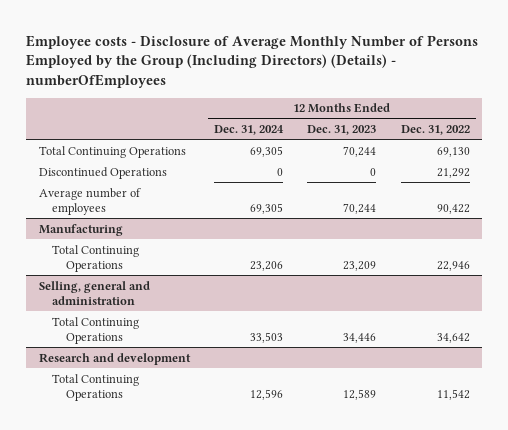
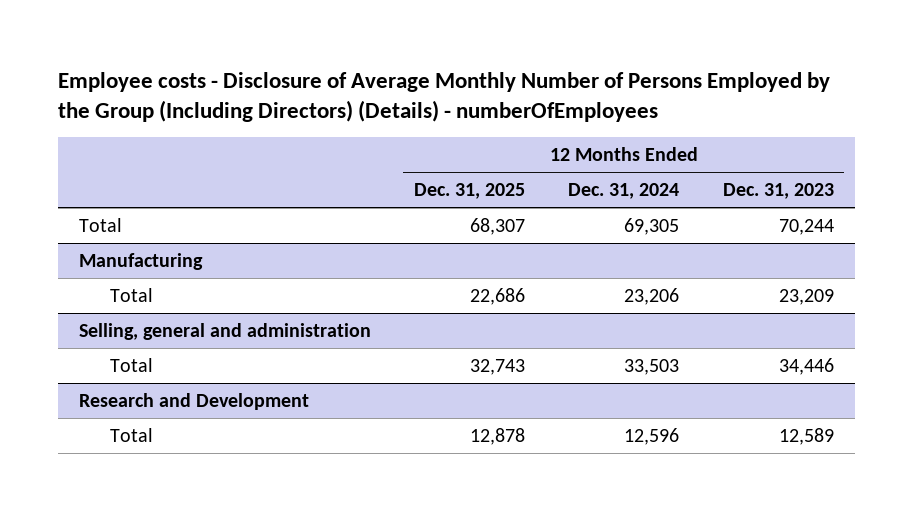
- | 12 Months Ended Dec. 31, 2024 | 12 Months Ended Dec. 31, 2023 | 12 Months Ended Dec. 31, 2022
+ | 12 Months Ended Dec. 31, 2025 | 12 Months Ended Dec. 31, 2024 | 12 Months Ended Dec. 31, 2023
- Total Continuing Operations | 69,305 | 70,244 | 69,130
- Discontinued Operations | 0 | 0 | 21,292
- Average number of employees | 69,305 | 70,244 | 90,422
+ Total | 68,307 | 69,305 | 70,244
@ Manufacturing
- Total Continuing Operations | 23,206 | 23,209 | 22,946
+ Total | 22,686 | 23,206 | 23,209
@ Selling, general and administration
- Total Continuing Operations | 33,503 | 34,446 | 34,642
- Research and development
- Total Continuing Operations | 12,596 | 12,589 | 11,542
@ Selling, general and administration
+ Total | 32,743 | 33,503 | 34,446
+ Research and Development
+ Total | 12,878 | 12,596 | 12,589

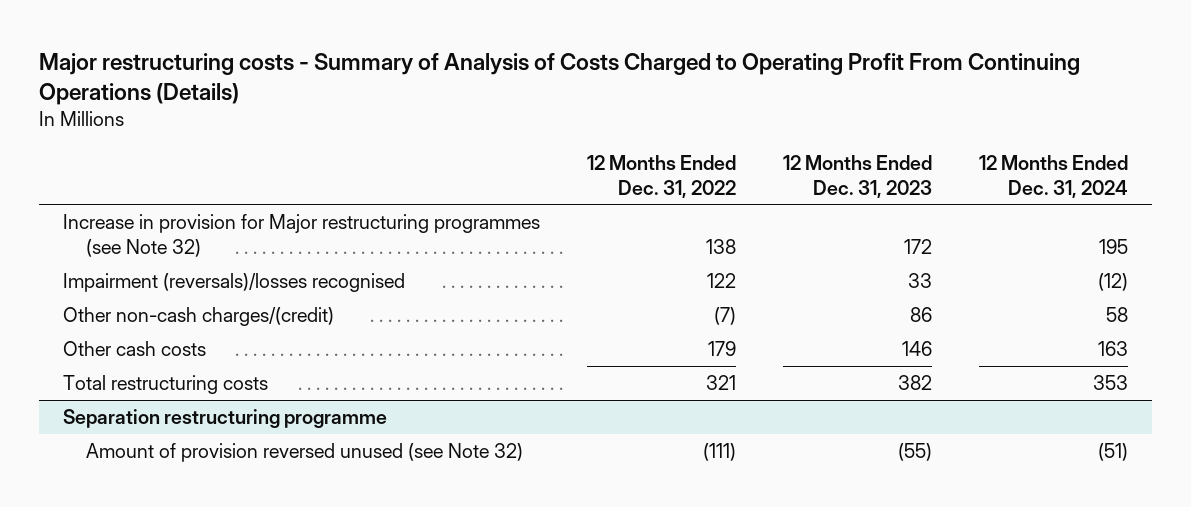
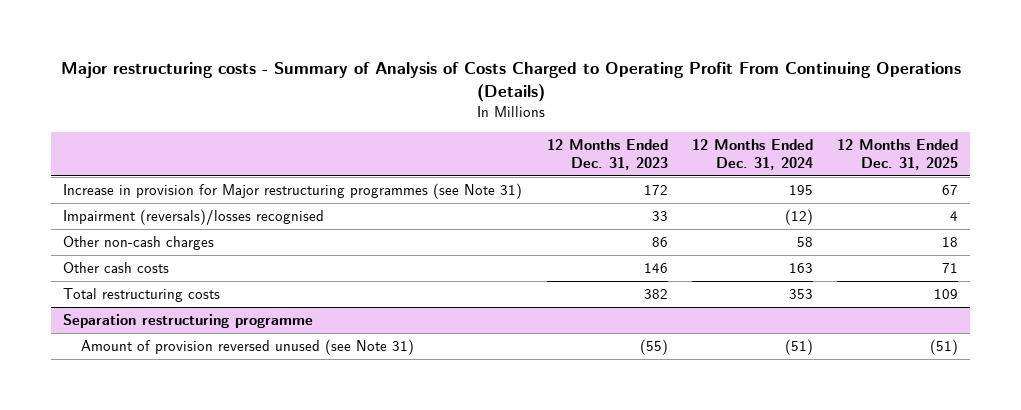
- | 12 Months Ended Dec. 31, 2022 | 12 Months Ended Dec. 31, 2023 | 12 Months Ended Dec. 31, 2024
+ | 12 Months Ended Dec. 31, 2023 | 12 Months Ended Dec. 31, 2024 | 12 Months Ended Dec. 31, 2025
- Increase in provision for Major restructuring programmes (see Note 32) | 138 | 172 | 195
+ Increase in provision for Major restructuring programmes (see Note 31) | 172 | 195 | 67
- Other non-cash charges/(credit) | (7) | 86 | 58
+ Other non-cash charges | 86 | 58 | 18
@ Separation restructuring programme
- Amount of provision reversed unused (see Note 32) | (111) | (55) | (51)
+ Amount of provision reversed unused (see Note 31) | (55) | (51) | (51)

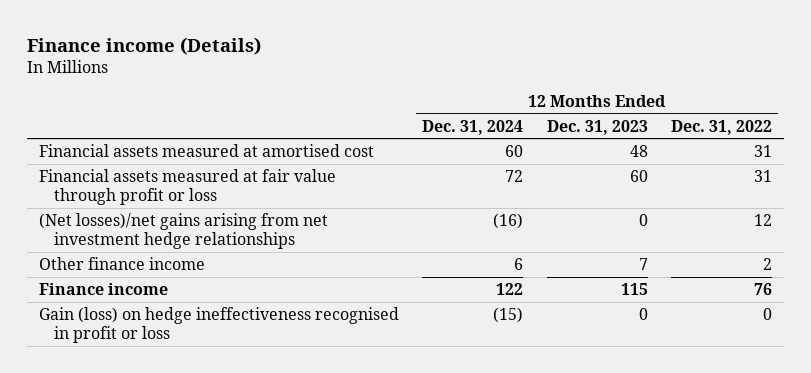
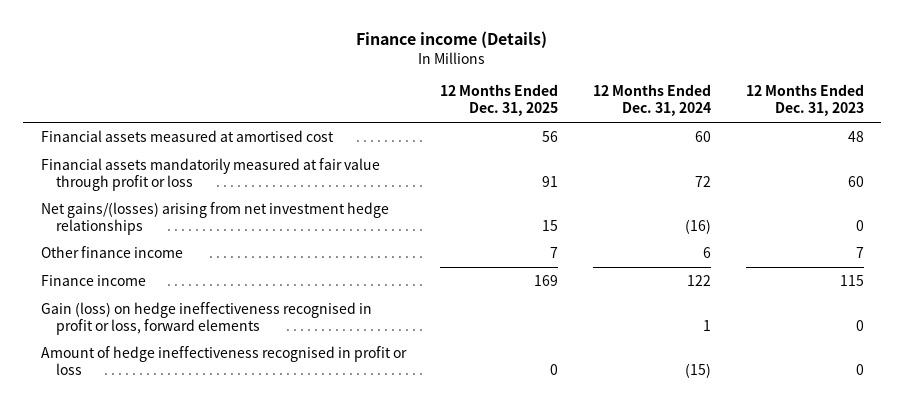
- | 12 Months Ended Dec. 31, 2024 | 12 Months Ended Dec. 31, 2023 | 12 Months Ended Dec. 31, 2022
+ | 12 Months Ended Dec. 31, 2025 | 12 Months Ended Dec. 31, 2024 | 12 Months Ended Dec. 31, 2023
- Financial assets measured at fair value through profit or loss | 72 | 60 | 31
- (Net losses)/net gains arising from net investment hedge relationships | (16) | 0 | 12
+ Financial assets mandatorily measured at fair value through profit or loss | 91 | 72 | 60
+ Net gains/(losses) arising from net investment hedge relationships | 15 | (16) | 0
- Gain (loss) on hedge ineffectiveness recognised in profit or loss | (15) | 0 | 0
+ Gain (loss) on hedge ineffectiveness recognised in profit or loss, forward elements | | 1 | 0
+ Amount of hedge ineffectiveness recognised in profit or loss | 0 | (15) | 0

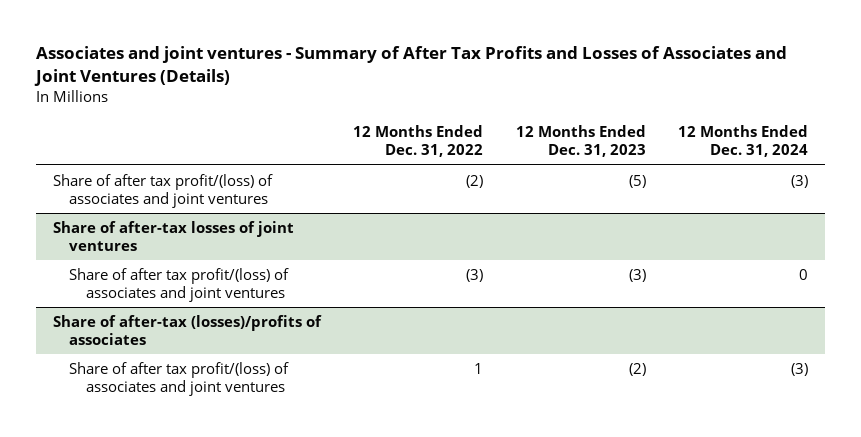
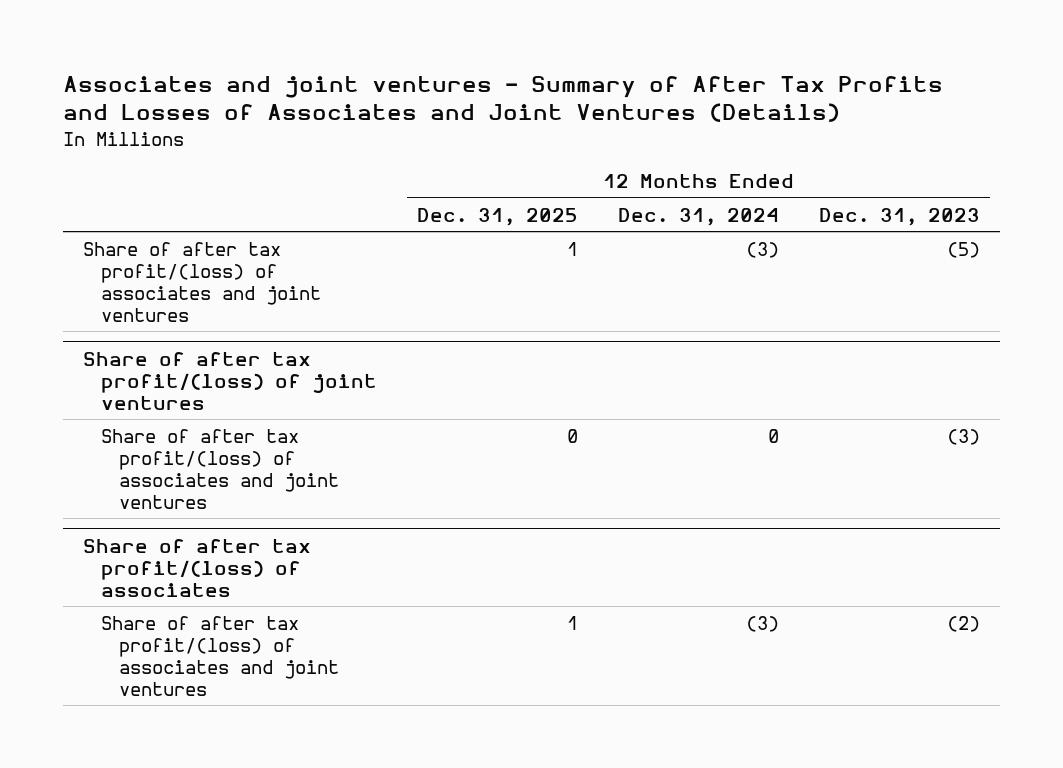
- | 12 Months Ended Dec. 31, 2022 | 12 Months Ended Dec. 31, 2023 | 12 Months Ended Dec. 31, 2024
+ | 12 Months Ended Dec. 31, 2025 | 12 Months Ended Dec. 31, 2024 | 12 Months Ended Dec. 31, 2023
- Share of after-tax losses of joint ventures
+ Share of after tax profit/(loss) of joint ventures
- Share of after-tax (losses)/profits of associates
+ Share of after tax profit/(loss) of associates

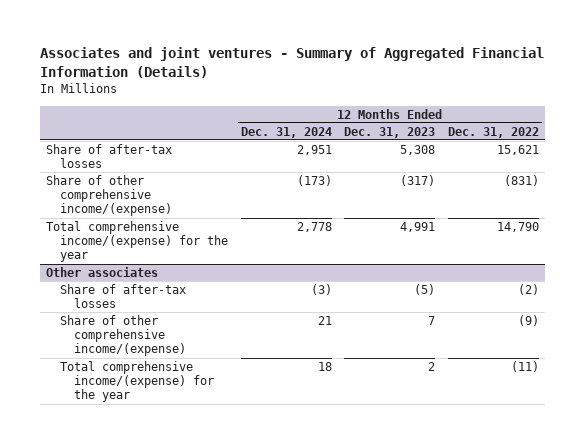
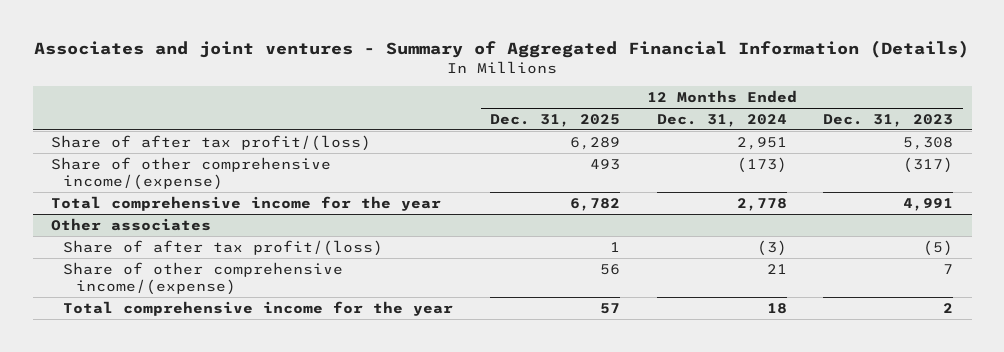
- | 12 Months Ended Dec. 31, 2024 | 12 Months Ended Dec. 31, 2023 | 12 Months Ended Dec. 31, 2022
+ | 12 Months Ended Dec. 31, 2025 | 12 Months Ended Dec. 31, 2024 | 12 Months Ended Dec. 31, 2023
- Share of after-tax losses | 2,951 | 5,308 | 15,621
+ Share of after tax profit/(loss) | 6,289 | 2,951 | 5,308
- Total comprehensive income/(expense) for the year | 2,778 | 4,991 | 14,790
+ Total comprehensive income for the year | 6,782 | 2,778 | 4,991
@ Other associates
- Share of after-tax losses | (3) | (5) | (2)
+ Share of after tax profit/(loss) | 1 | (3) | (5)
- Total comprehensive income/(expense) for the year | 18 | 2 | (11)
+ Total comprehensive income for the year | 57 | 18 | 2

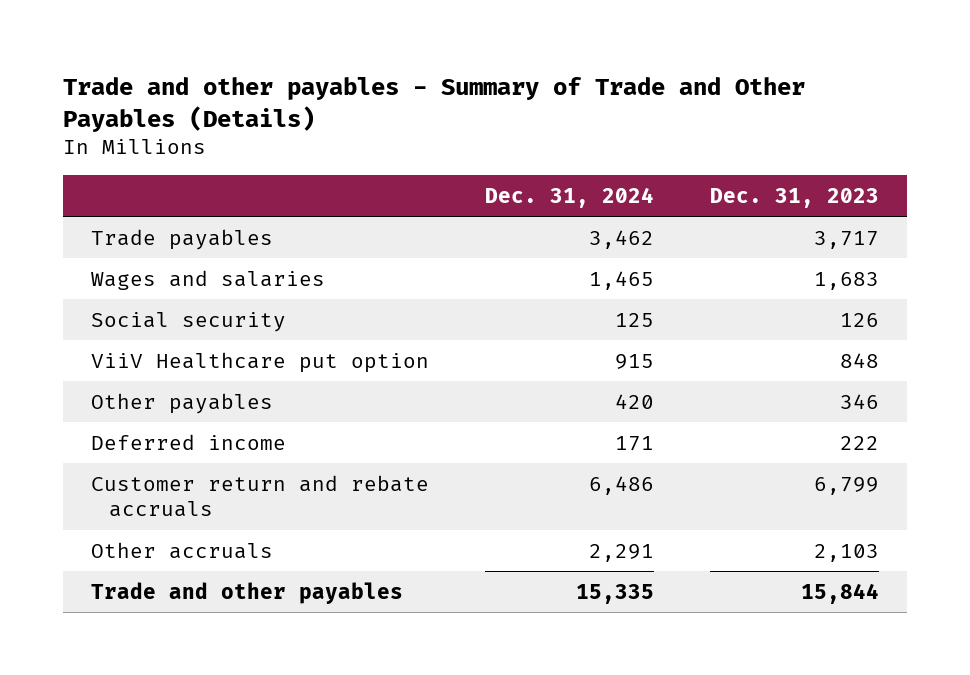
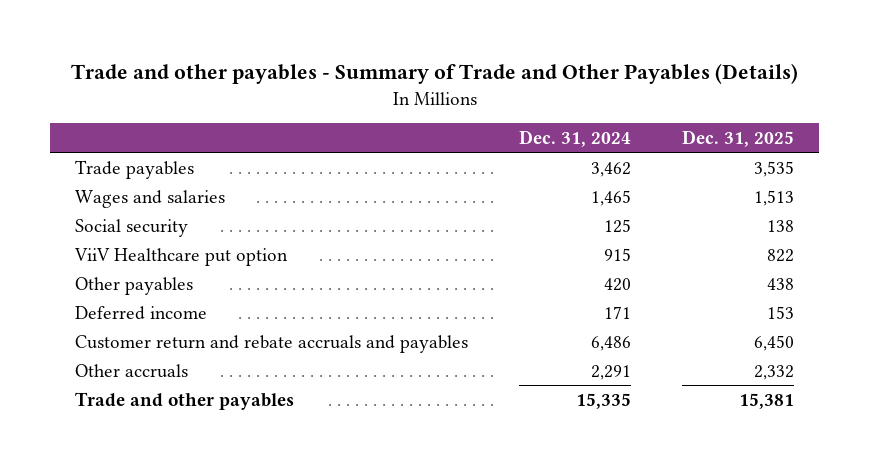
- | Dec. 31, 2024 | Dec. 31, 2023
+ | Dec. 31, 2024 | Dec. 31, 2025
- Customer return and rebate accruals | 6,486 | 6,799
+ Customer return and rebate accruals and payables | 6,486 | 6,450

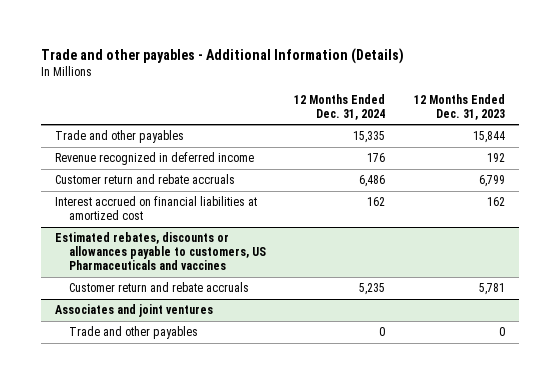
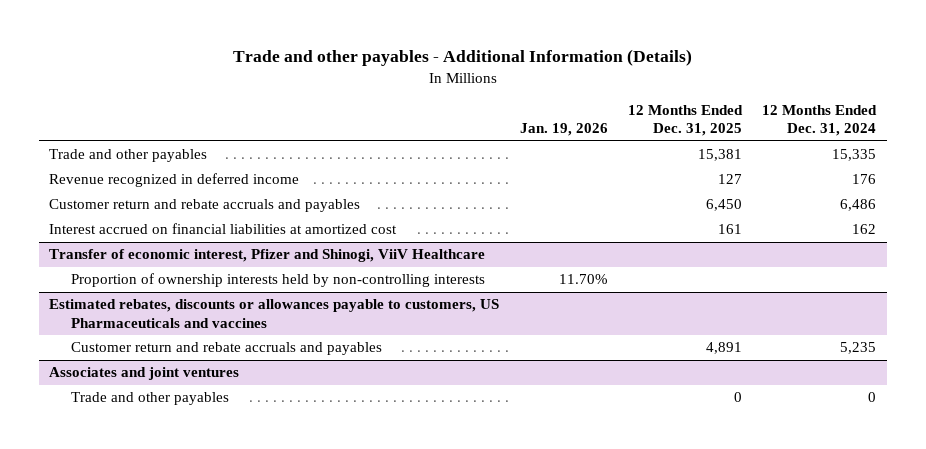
- | 12 Months Ended Dec. 31, 2024 | 12 Months Ended Dec. 31, 2023
+ | Jan. 19, 2026 | 12 Months Ended Dec. 31, 2025 | 12 Months Ended Dec. 31, 2024
- Customer return and rebate accruals | 6,486 | 6,799
+ Customer return and rebate accruals and payables | | 6,450 | 6,486
+ Transfer of economic interest, Pfizer and Shinogi, ViiV Healthcare
+ Proportion of ownership interests held by non-controlling interests | 11.70% | |
@ Estimated rebates, discounts or allowances payable to customers, US Pharmaceuticals and vaccines
- Customer return and rebate accruals | 5,235 | 5,781
+ Customer return and rebate accruals and payables | | 4,891 | 5,235

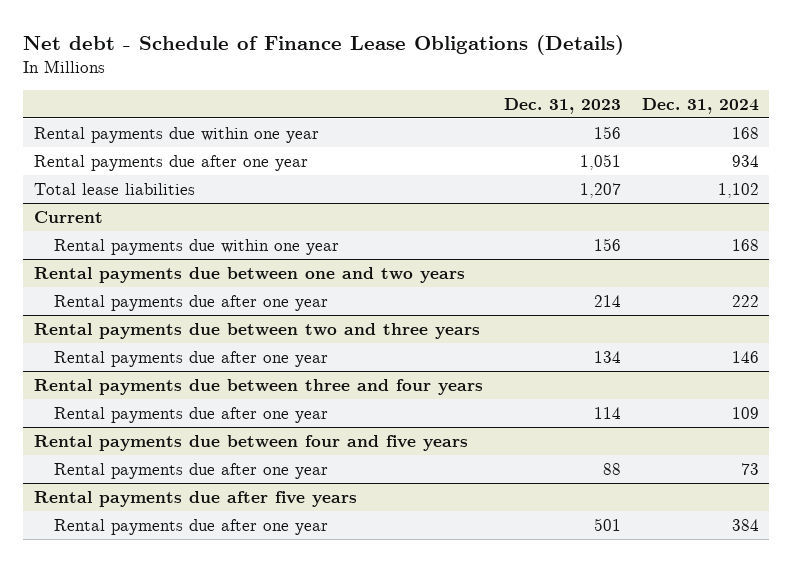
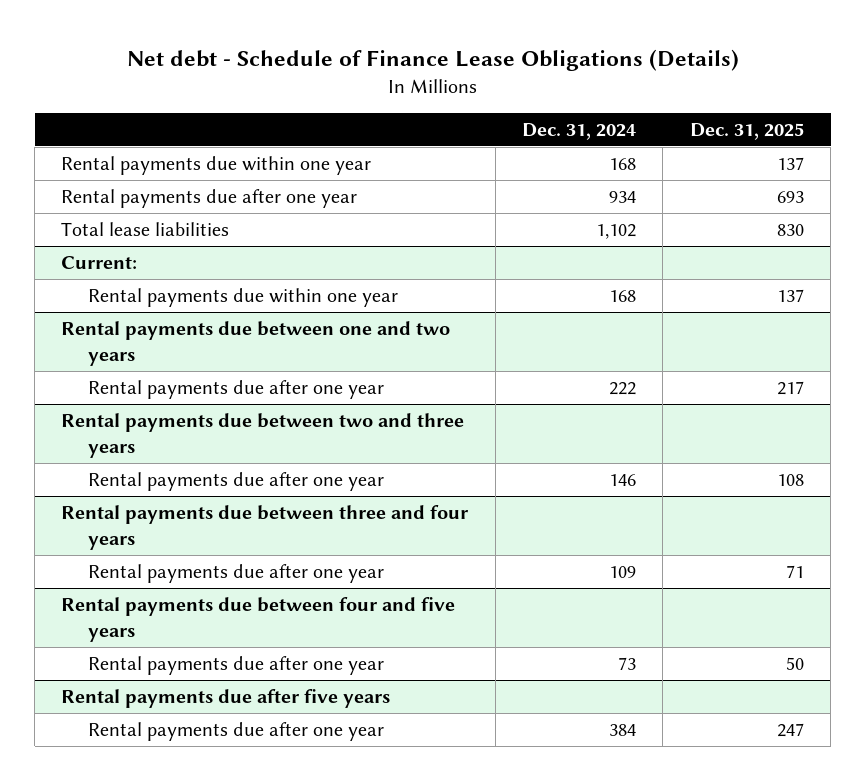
- | Dec. 31, 2023 | Dec. 31, 2024
+ | Dec. 31, 2024 | Dec. 31, 2025
- Current
+ Current:

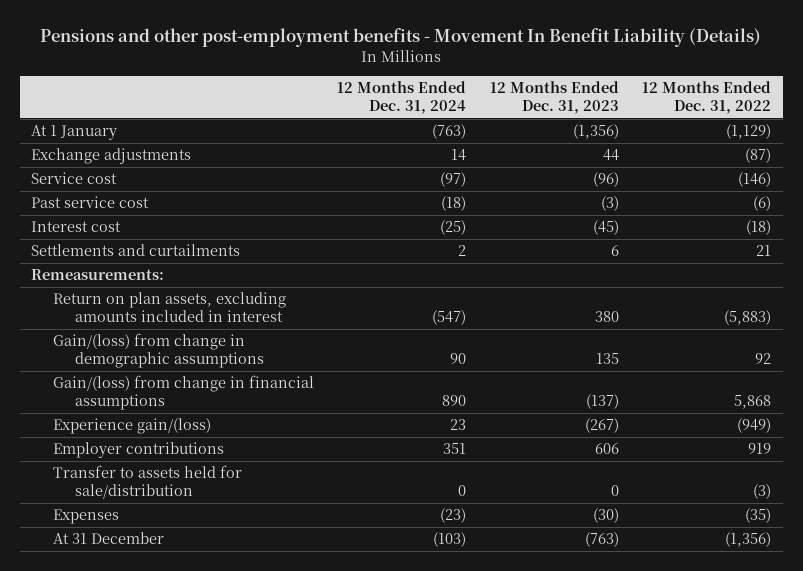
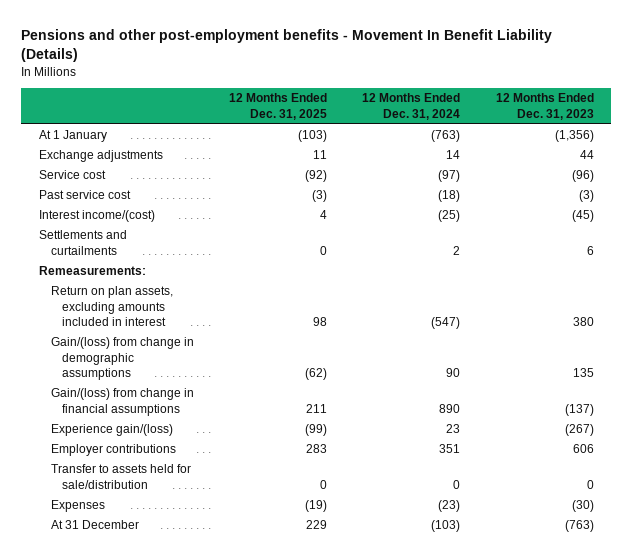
- | 12 Months Ended Dec. 31, 2024 | 12 Months Ended Dec. 31, 2023 | 12 Months Ended Dec. 31, 2022
+ | 12 Months Ended Dec. 31, 2025 | 12 Months Ended Dec. 31, 2024 | 12 Months Ended Dec. 31, 2023
- Interest cost | (25) | (45) | (18)
+ Interest income/(cost) | 4 | (25) | (45)

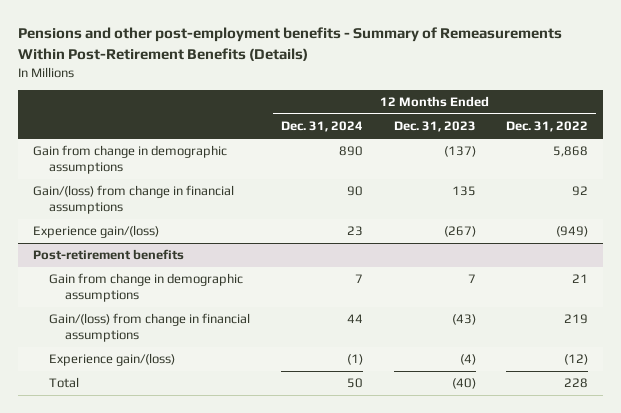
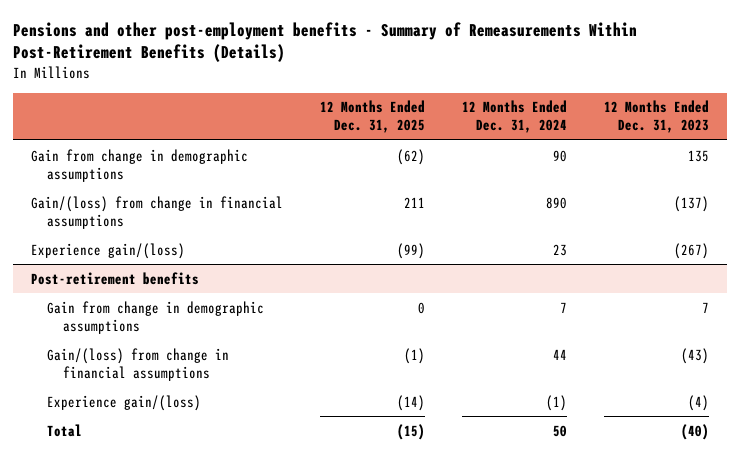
- | 12 Months Ended Dec. 31, 2024 | 12 Months Ended Dec. 31, 2023 | 12 Months Ended Dec. 31, 2022
+ | 12 Months Ended Dec. 31, 2025 | 12 Months Ended Dec. 31, 2024 | 12 Months Ended Dec. 31, 2023
- Gain from change in demographic assumptions | 890 | (137) | 5,868
- Gain/(loss) from change in financial assumptions | 90 | 135 | 92
+ Gain from change in demographic assumptions | (62) | 90 | 135
+ Gain/(loss) from change in financial assumptions | 211 | 890 | (137)

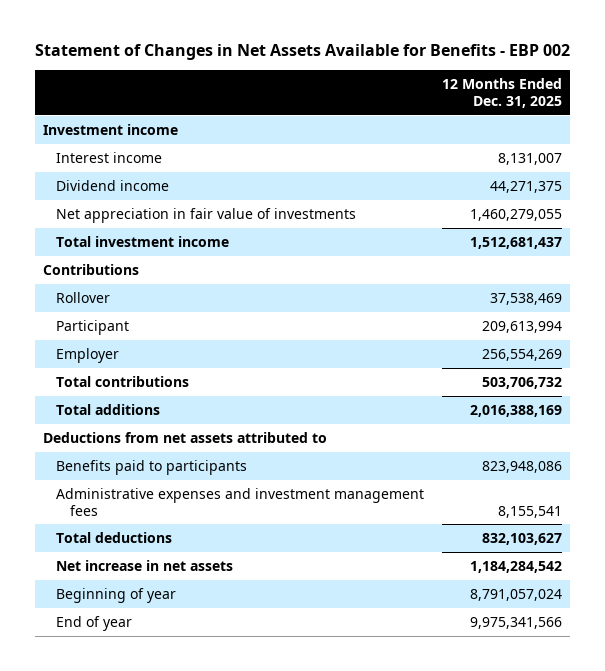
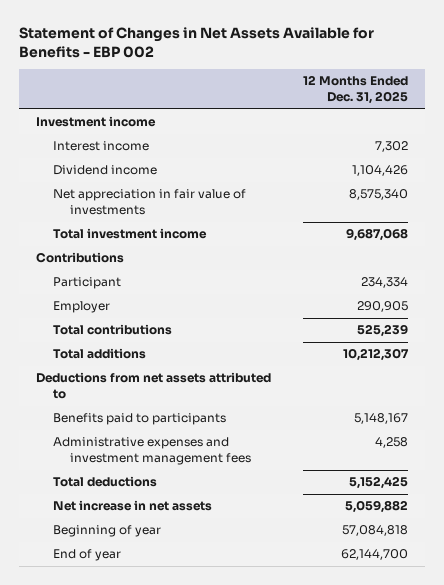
- Interest income | 8,131,007
- Dividend income | 44,271,375
- Net appreciation in fair value of investments | 1,460,279,055
- Total investment income | 1,512,681,437
+ Interest income | 7,302
+ Dividend income | 1,104,426
+ Net appreciation in fair value of investments | 8,575,340
+ Total investment income | 9,687,068
- Rollover | 37,538,469
- Participant | 209,613,994
- Employer | 256,554,269
- Total contributions | 503,706,732
- Total additions | 2,016,388,169
+ Participant | 234,334
+ Employer | 290,905
+ Total contributions | 525,239
+ Total additions | 10,212,307
- Benefits paid to participants | 823,948,086
- Administrative expenses and investment management fees | 8,155,541
- Total deductions | 832,103,627
- Net increase in net assets | 1,184,284,542
- Beginning of year | 8,791,057,024
- End of year | 9,975,341,566
+ Benefits paid to participants | 5,148,167
+ Administrative expenses and investment management fees | 4,258
+ Total deductions | 5,152,425
+ Net increase in net assets | 5,059,882
+ Beginning of year | 57,084,818
+ End of year | 62,144,700

